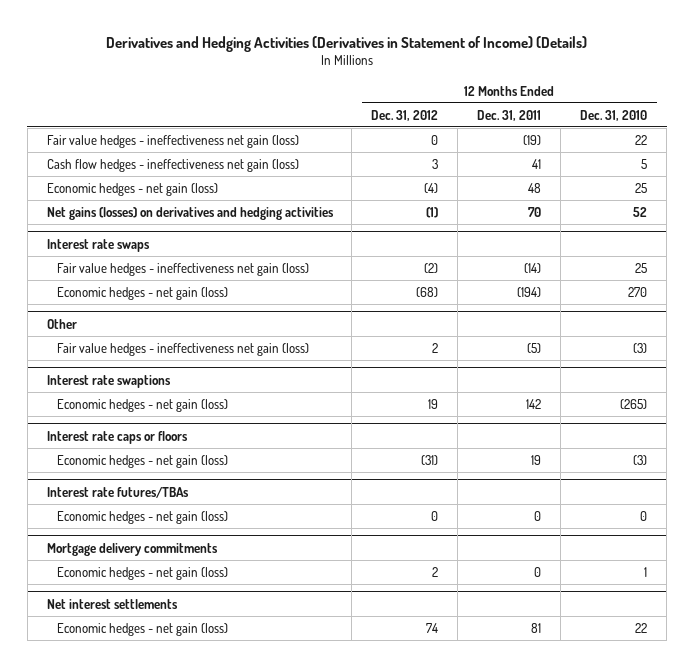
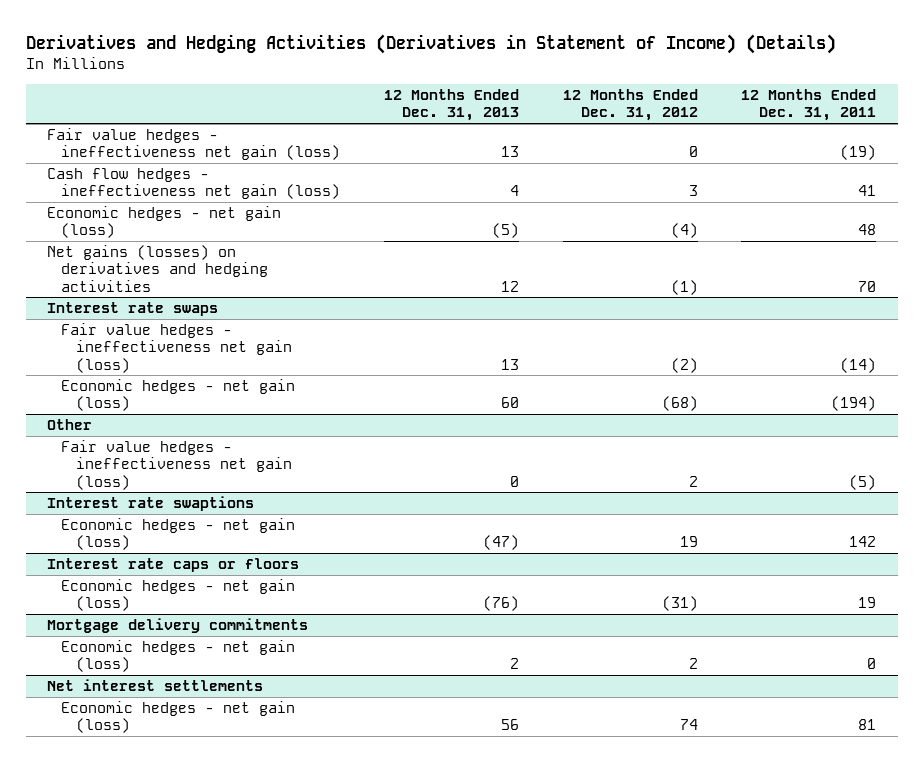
- | 12 Months Ended Dec. 31, 2012 | 12 Months Ended Dec. 31, 2011 | 12 Months Ended Dec. 31, 2010
+ | 12 Months Ended Dec. 31, 2013 | 12 Months Ended Dec. 31, 2012 | 12 Months Ended Dec. 31, 2011
- Interest rate futures/TBAs
- Economic hedges - net gain (loss) | 0 | 0 | 0

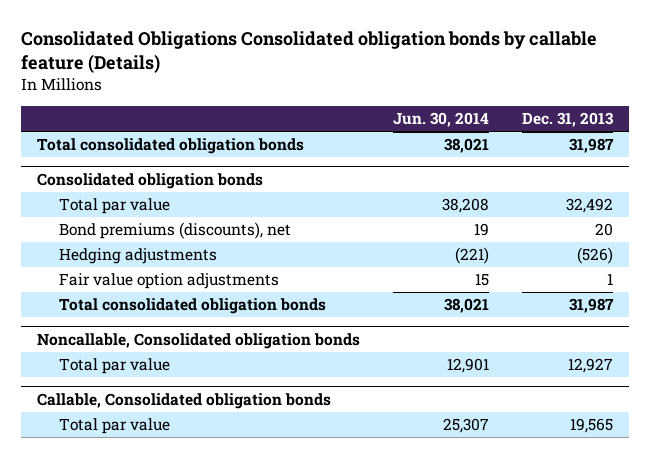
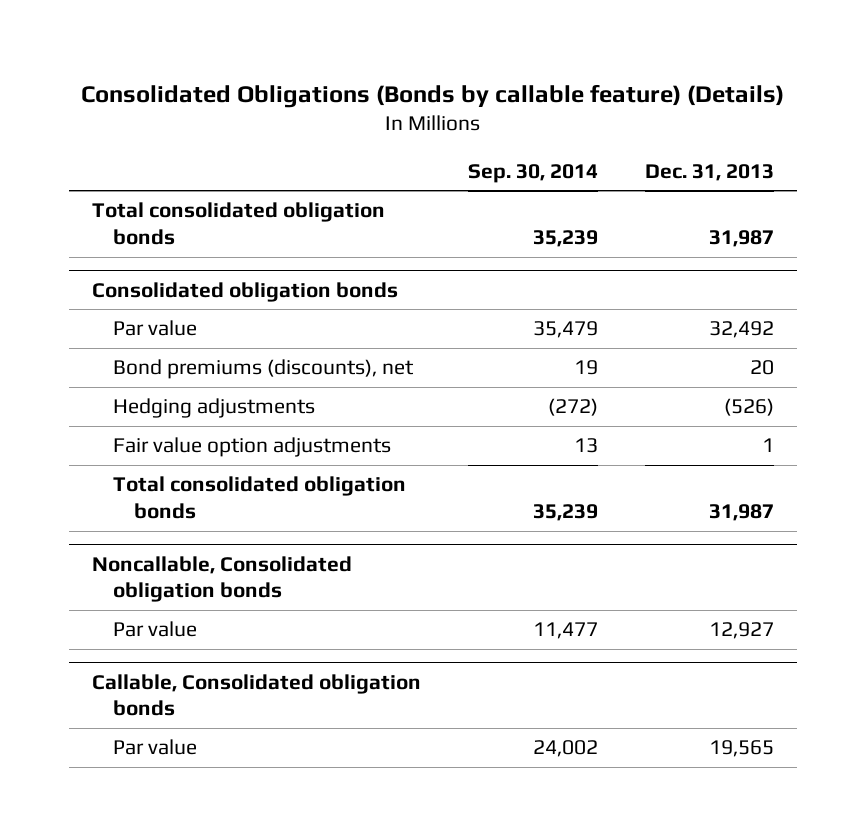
- Consolidated Obligations Consolidated obligation bonds by callable feature (Details)
+ Consolidated Obligations (Bonds by callable feature) (Details)
- | Jun. 30, 2014 | Dec. 31, 2013
+ | Sep. 30, 2014 | Dec. 31, 2013
@ Consolidated obligation bonds
- Total par value | 38,208 | 32,492
+ Par value | 35,479 | 32,492
@ Noncallable, Consolidated obligation bonds
- Total par value | 12,901 | 12,927
+ Par value | 11,477 | 12,927
@ Callable, Consolidated obligation bonds
- Total par value | 25,307 | 19,565
+ Par value | 24,002 | 19,565

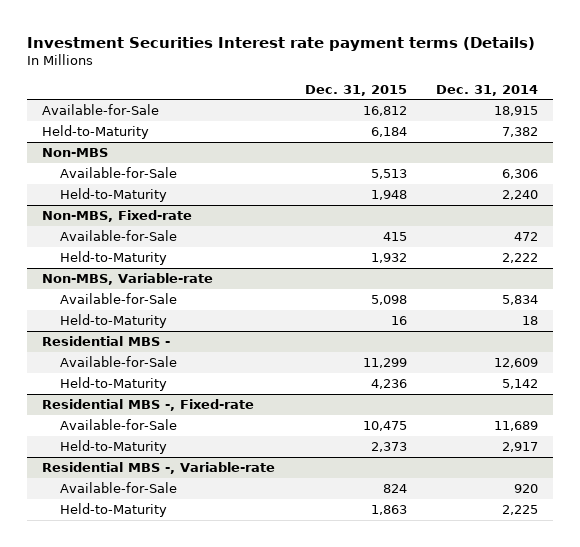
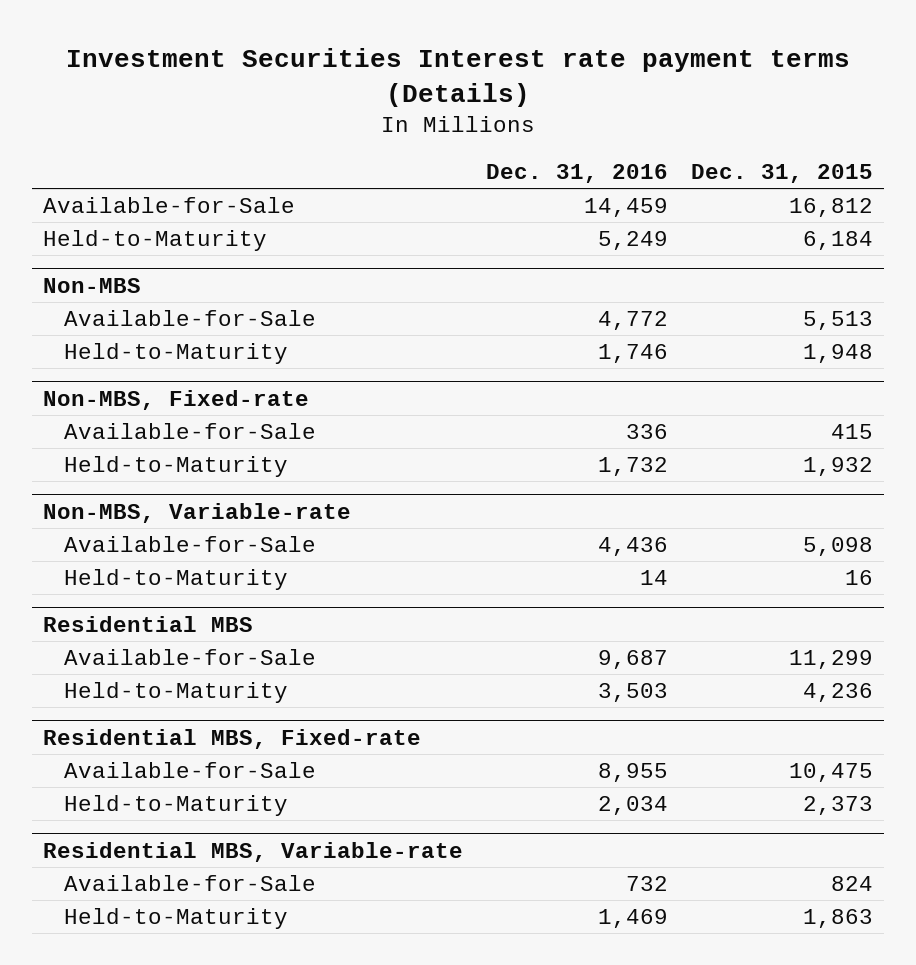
- | Dec. 31, 2015 | Dec. 31, 2014
+ | Dec. 31, 2016 | Dec. 31, 2015
- Residential MBS -
+ Residential MBS
- Residential MBS -, Fixed-rate
+ Residential MBS, Fixed-rate
- Residential MBS -, Variable-rate
+ Residential MBS, Variable-rate

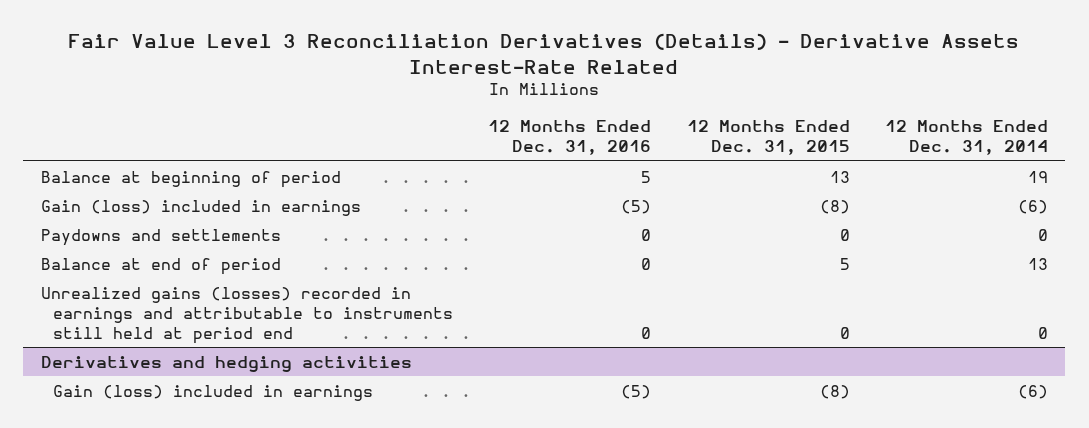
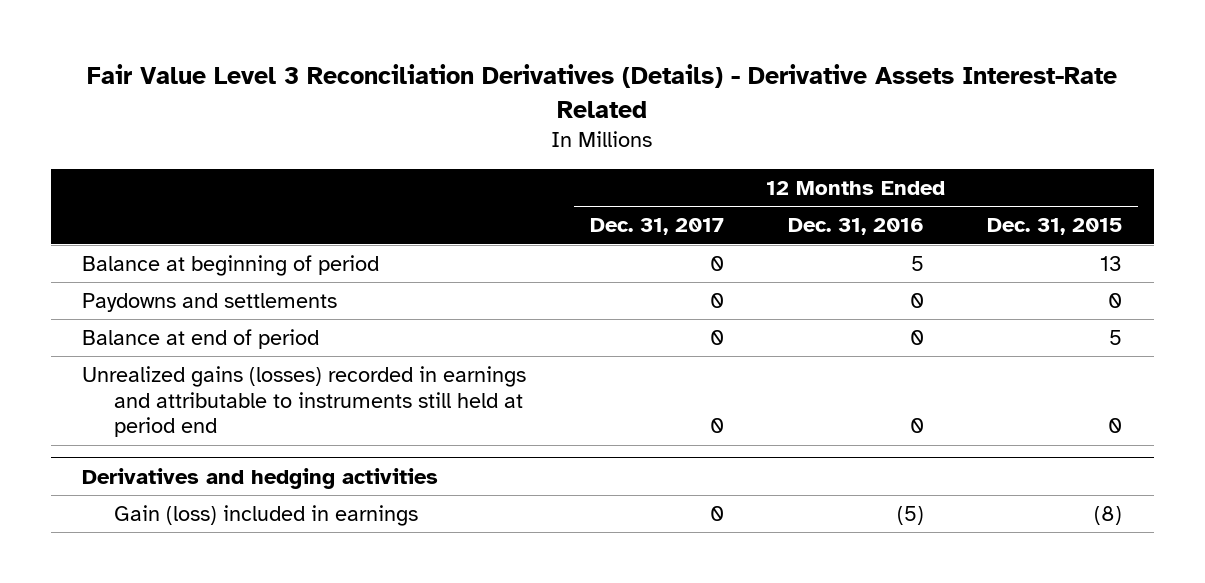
- | 12 Months Ended Dec. 31, 2016 | 12 Months Ended Dec. 31, 2015 | 12 Months Ended Dec. 31, 2014
+ | 12 Months Ended Dec. 31, 2017 | 12 Months Ended Dec. 31, 2016 | 12 Months Ended Dec. 31, 2015
- Gain (loss) included in earnings | (5) | (8) | (6)

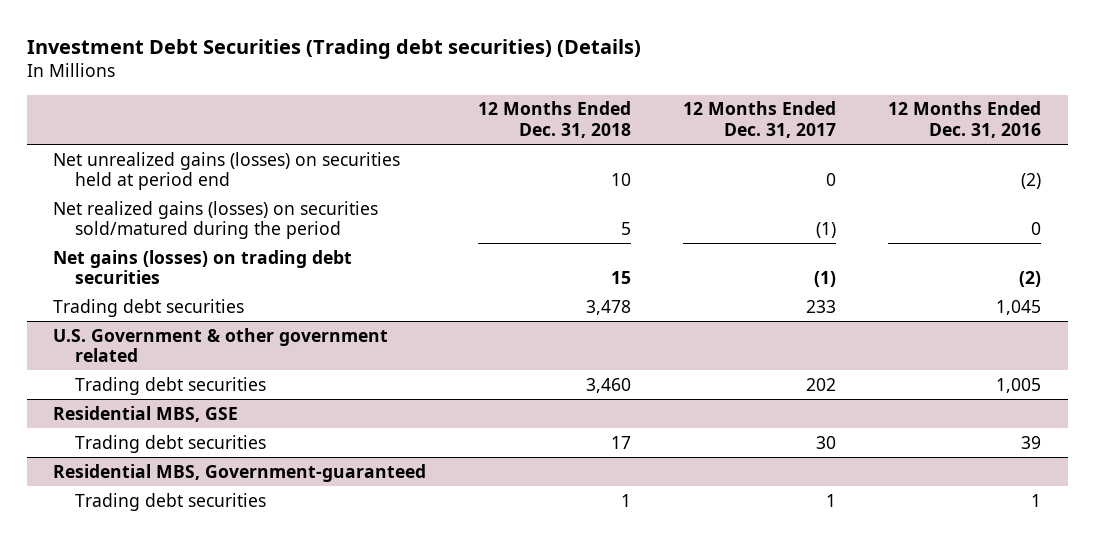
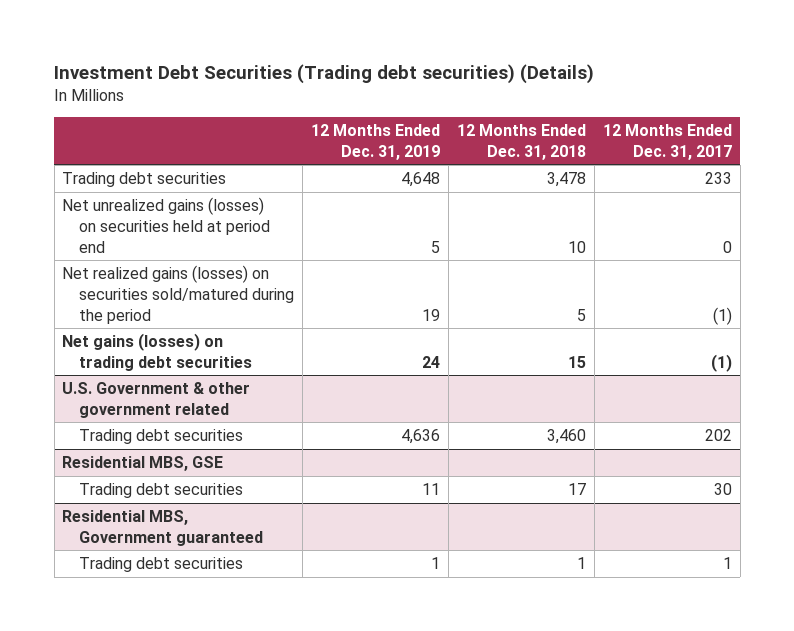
- | 12 Months Ended Dec. 31, 2018 | 12 Months Ended Dec. 31, 2017 | 12 Months Ended Dec. 31, 2016
+ | 12 Months Ended Dec. 31, 2019 | 12 Months Ended Dec. 31, 2018 | 12 Months Ended Dec. 31, 2017
moved up: Trading debt securities | 4,648 | 3,478 | 233
- Residential MBS, Government-guaranteed
+ Residential MBS, Government guaranteed

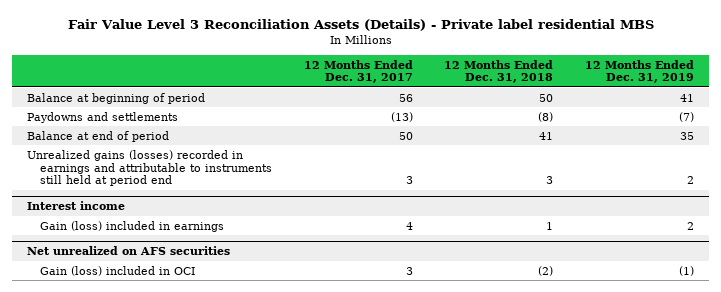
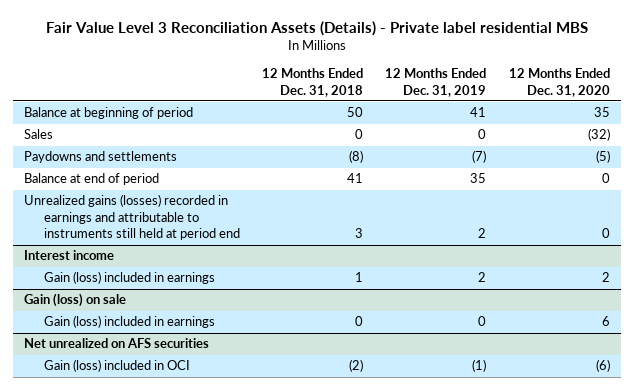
- | 12 Months Ended Dec. 31, 2017 | 12 Months Ended Dec. 31, 2018 | 12 Months Ended Dec. 31, 2019
+ | 12 Months Ended Dec. 31, 2018 | 12 Months Ended Dec. 31, 2019 | 12 Months Ended Dec. 31, 2020
+ Sales | 0 | 0 | (32)
+ Gain (loss) on sale
+ Gain (loss) included in earnings | 0 | 0 | 6

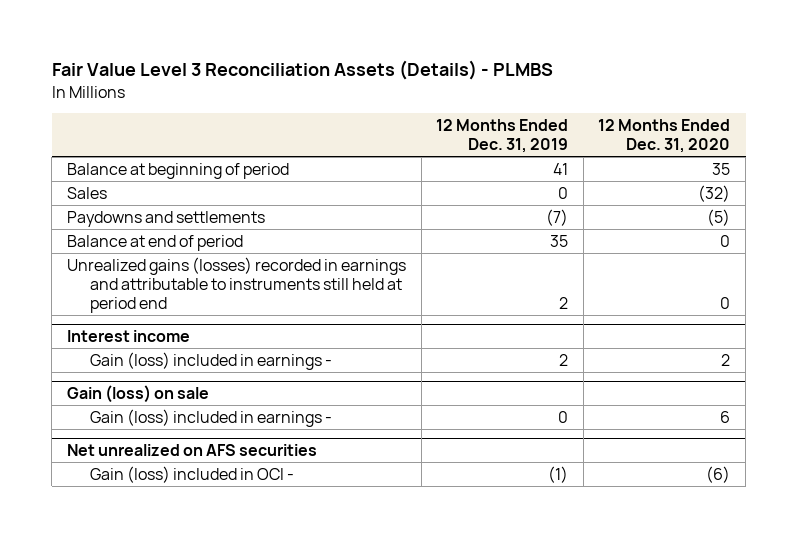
- Fair Value Level 3 Reconciliation Assets (Details) - Private label residential MBS
+ Fair Value Level 3 Reconciliation Assets (Details) - PLMBS
- | 12 Months Ended Dec. 31, 2018 | 12 Months Ended Dec. 31, 2019 | 12 Months Ended Dec. 31, 2020
+ | 12 Months Ended Dec. 31, 2019 | 12 Months Ended Dec. 31, 2020
@ Interest income
- Gain (loss) included in earnings | 1 | 2 | 2
+ Gain (loss) included in earnings - | 2 | 2
@ Gain (loss) on sale
- Gain (loss) included in earnings | 0 | 0 | 6
+ Gain (loss) included in earnings - | 0 | 6
@ Net unrealized on AFS securities
- Gain (loss) included in OCI | (2) | (1) | (6)
+ Gain (loss) included in OCI - | (1) | (6)

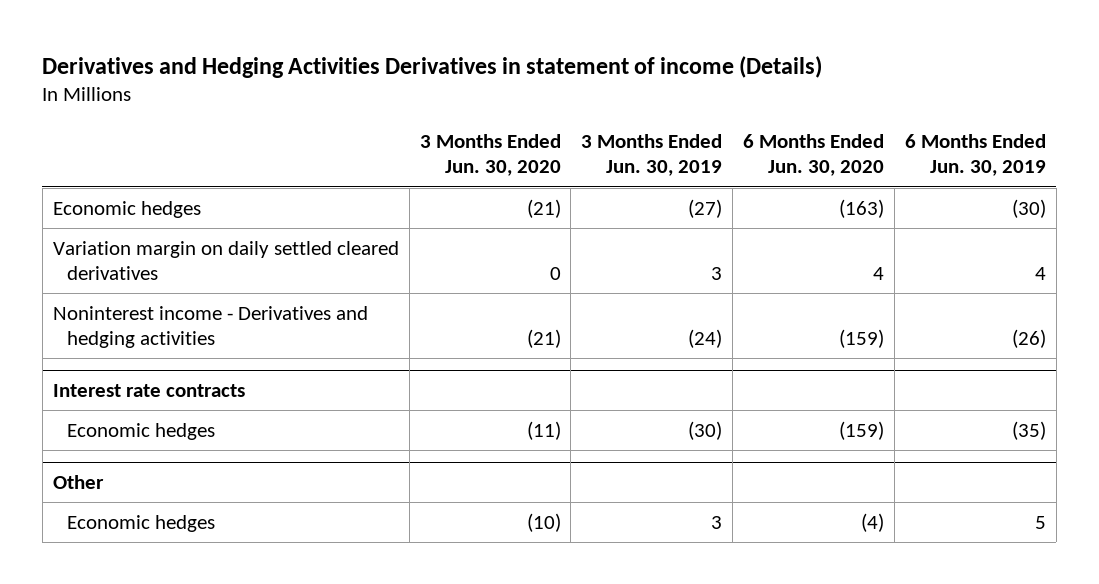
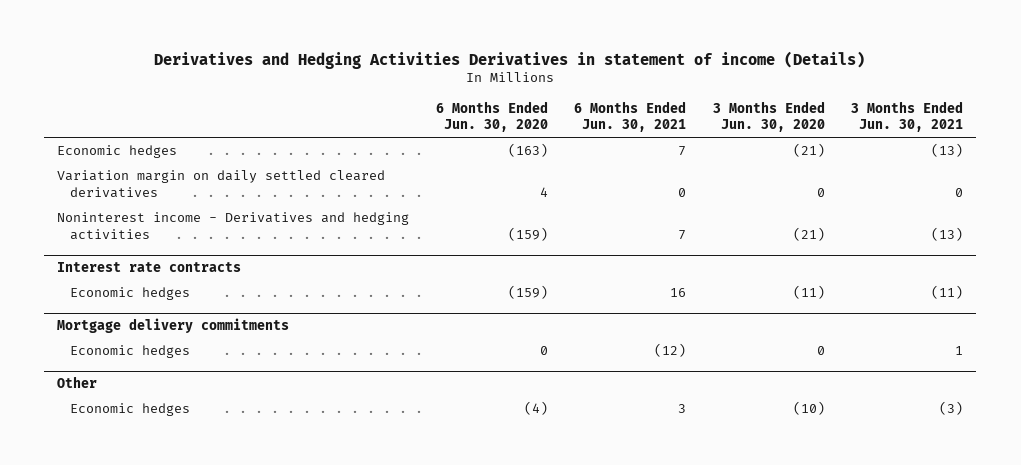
- | 3 Months Ended Jun. 30, 2020 | 3 Months Ended Jun. 30, 2019 | 6 Months Ended Jun. 30, 2020 | 6 Months Ended Jun. 30, 2019
+ | 6 Months Ended Jun. 30, 2020 | 6 Months Ended Jun. 30, 2021 | 3 Months Ended Jun. 30, 2020 | 3 Months Ended Jun. 30, 2021
+ Mortgage delivery commitments
+ Economic hedges | 0 | (12) | 0 | 1

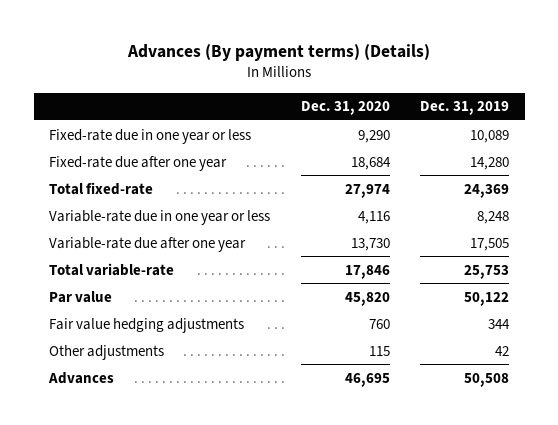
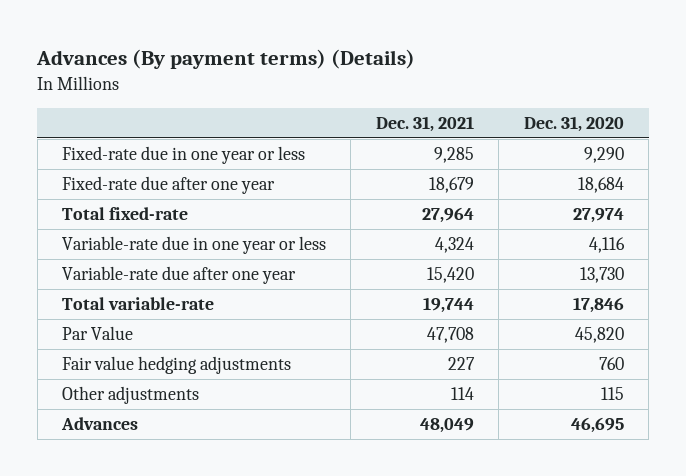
- | Dec. 31, 2020 | Dec. 31, 2019
+ | Dec. 31, 2021 | Dec. 31, 2020
- Par value | 45,820 | 50,122
+ Par Value | 47,708 | 45,820

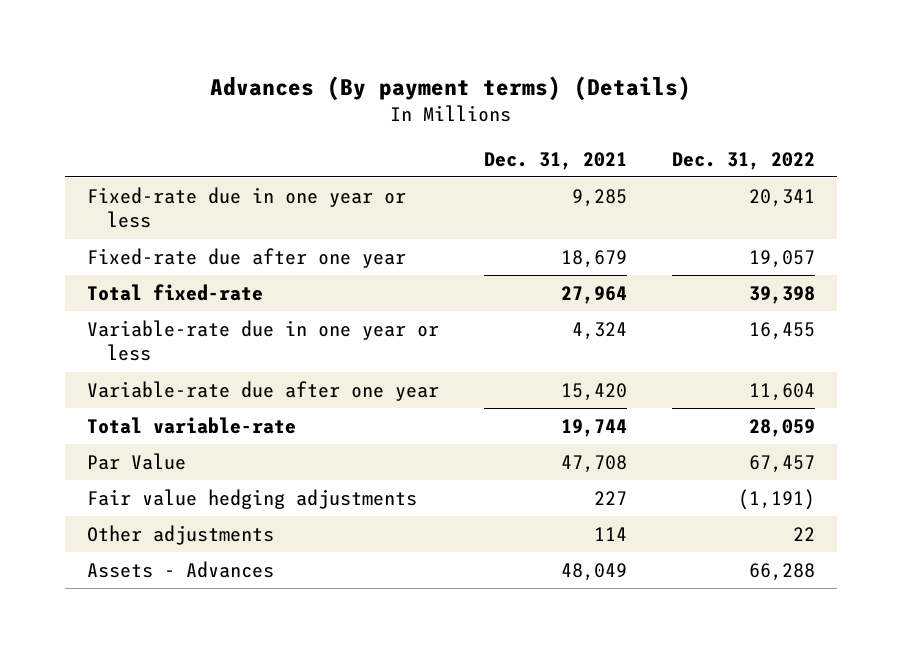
- | Dec. 31, 2021 | Dec. 31, 2020
+ | Dec. 31, 2021 | Dec. 31, 2022
- Advances | 48,049 | 46,695
+ Assets - Advances | 48,049 | 66,288

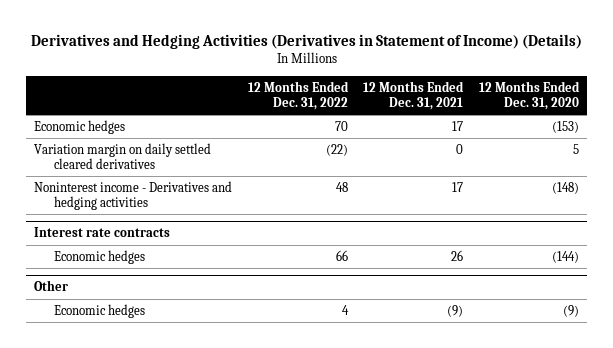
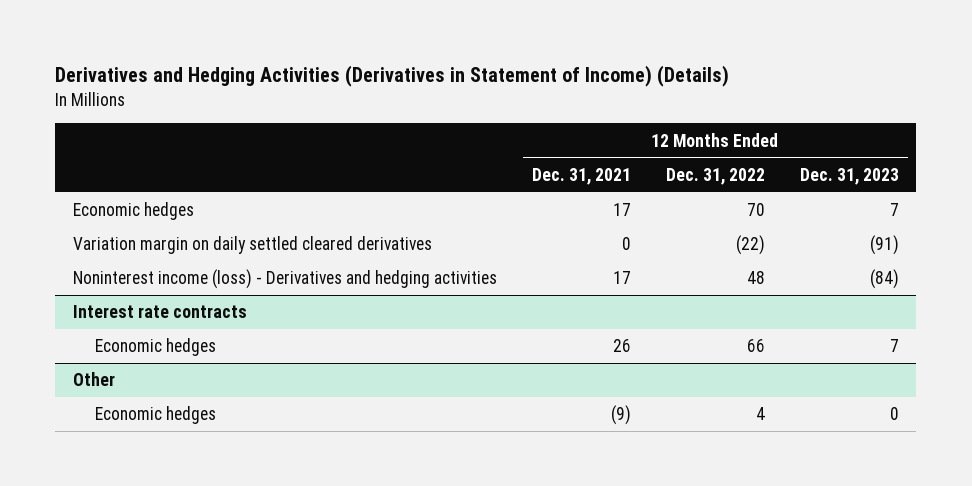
- | 12 Months Ended Dec. 31, 2022 | 12 Months Ended Dec. 31, 2021 | 12 Months Ended Dec. 31, 2020
+ | 12 Months Ended Dec. 31, 2021 | 12 Months Ended Dec. 31, 2022 | 12 Months Ended Dec. 31, 2023
- Noninterest income - Derivatives and hedging activities | 48 | 17 | (148)
+ Noninterest income (loss) - Derivatives and hedging activities | 17 | 48 | (84)

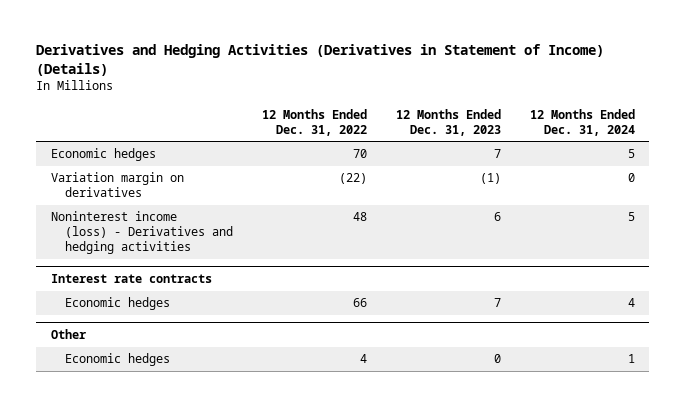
- | 12 Months Ended Dec. 31, 2021 | 12 Months Ended Dec. 31, 2022 | 12 Months Ended Dec. 31, 2023
+ | 12 Months Ended Dec. 31, 2022 | 12 Months Ended Dec. 31, 2023 | 12 Months Ended Dec. 31, 2024
- Variation margin on daily settled cleared derivatives | 0 | (22) | (91)
- Noninterest income (loss) - Derivatives and hedging activities | 17 | 48 | (84)
+ Variation margin on derivatives | (22) | (1) | 0
+ Noninterest income (loss) - Derivatives and hedging activities | 48 | 6 | 5

